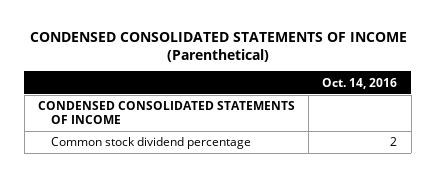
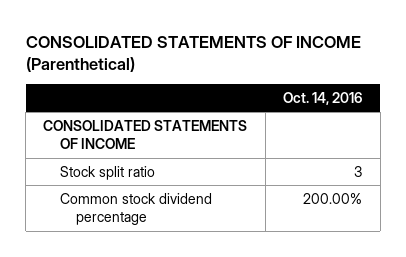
- CONDENSED CONSOLIDATED STATEMENTS OF INCOME (Parenthetical)
+ CONSOLIDATED STATEMENTS OF INCOME (Parenthetical)
- CONDENSED CONSOLIDATED STATEMENTS OF INCOME
- Common stock dividend percentage | 2
+ CONSOLIDATED STATEMENTS OF INCOME
+ Stock split ratio | 3
+ Common stock dividend percentage | 200.00%

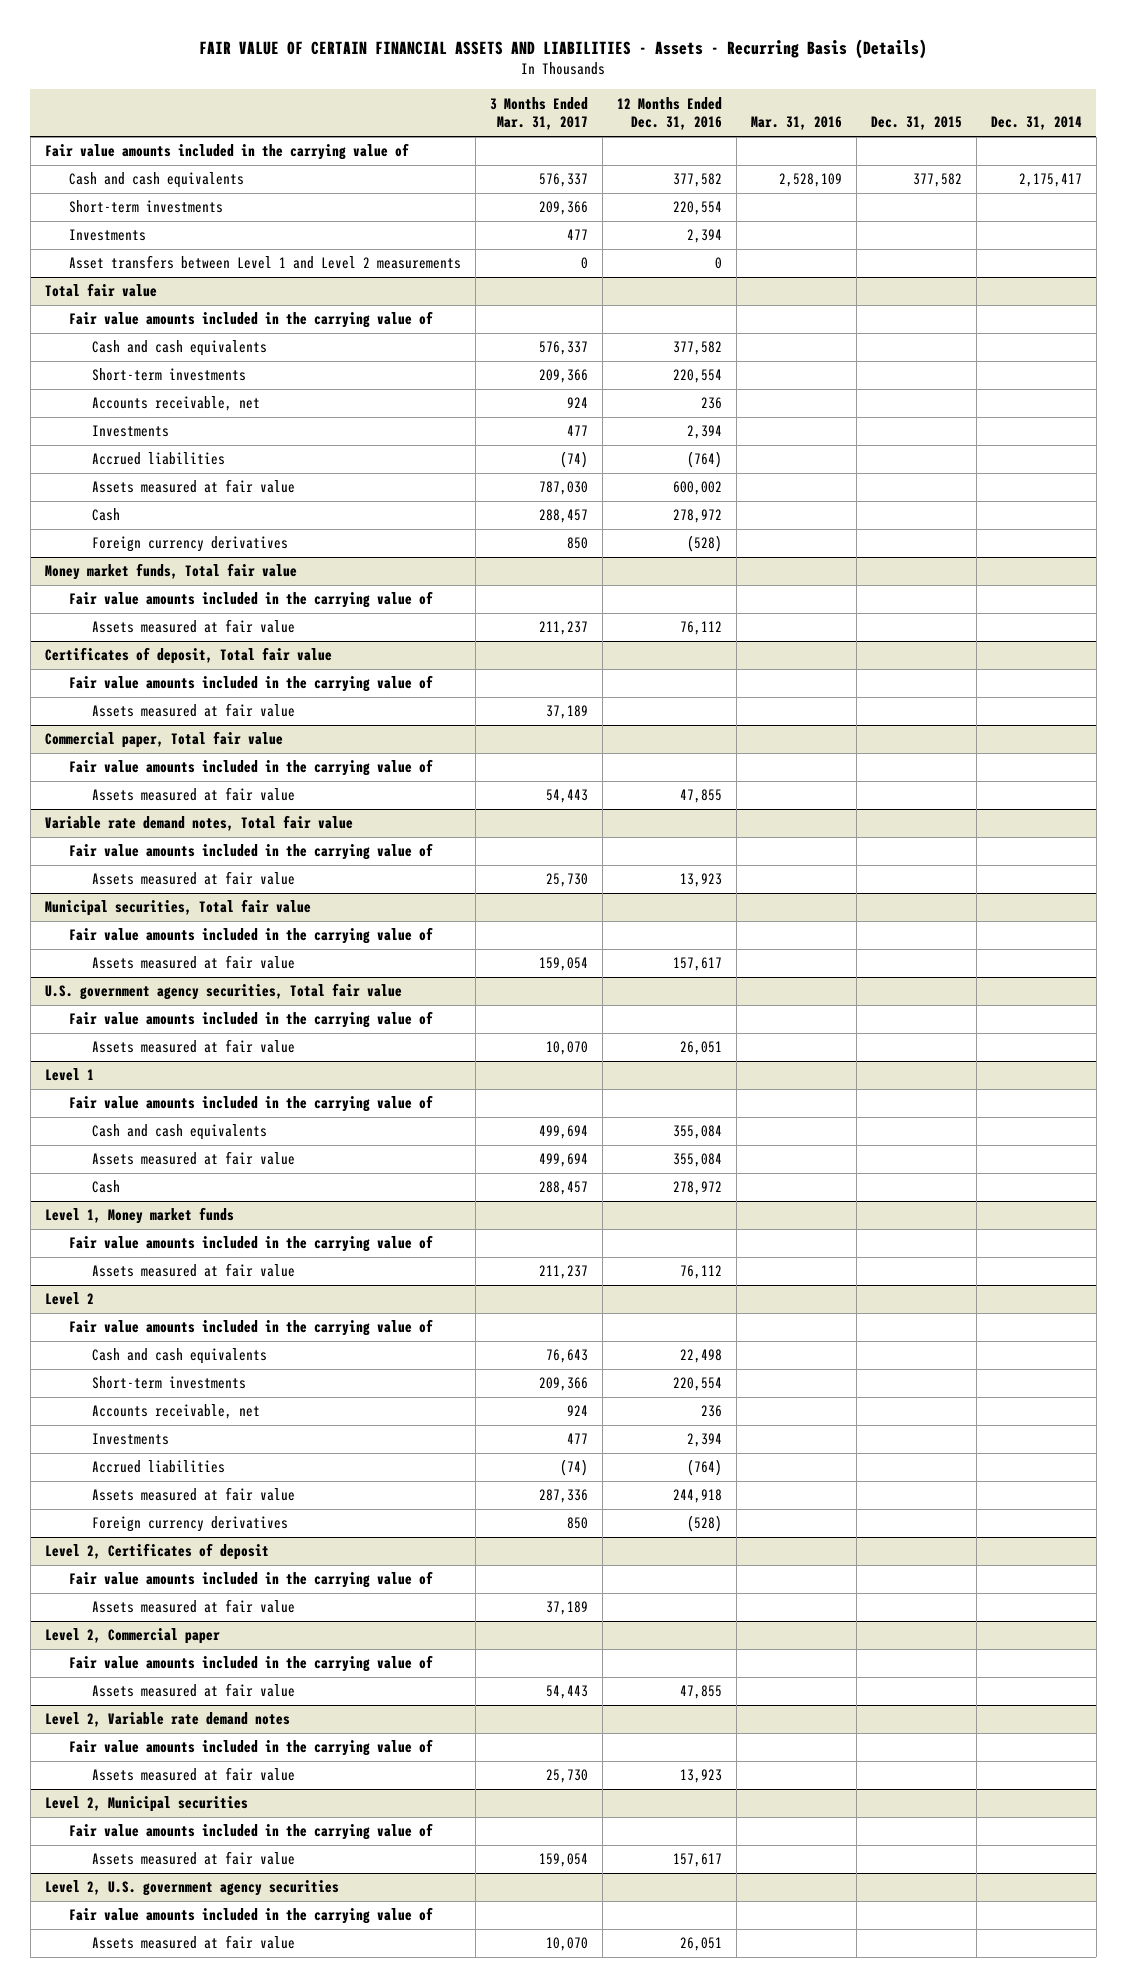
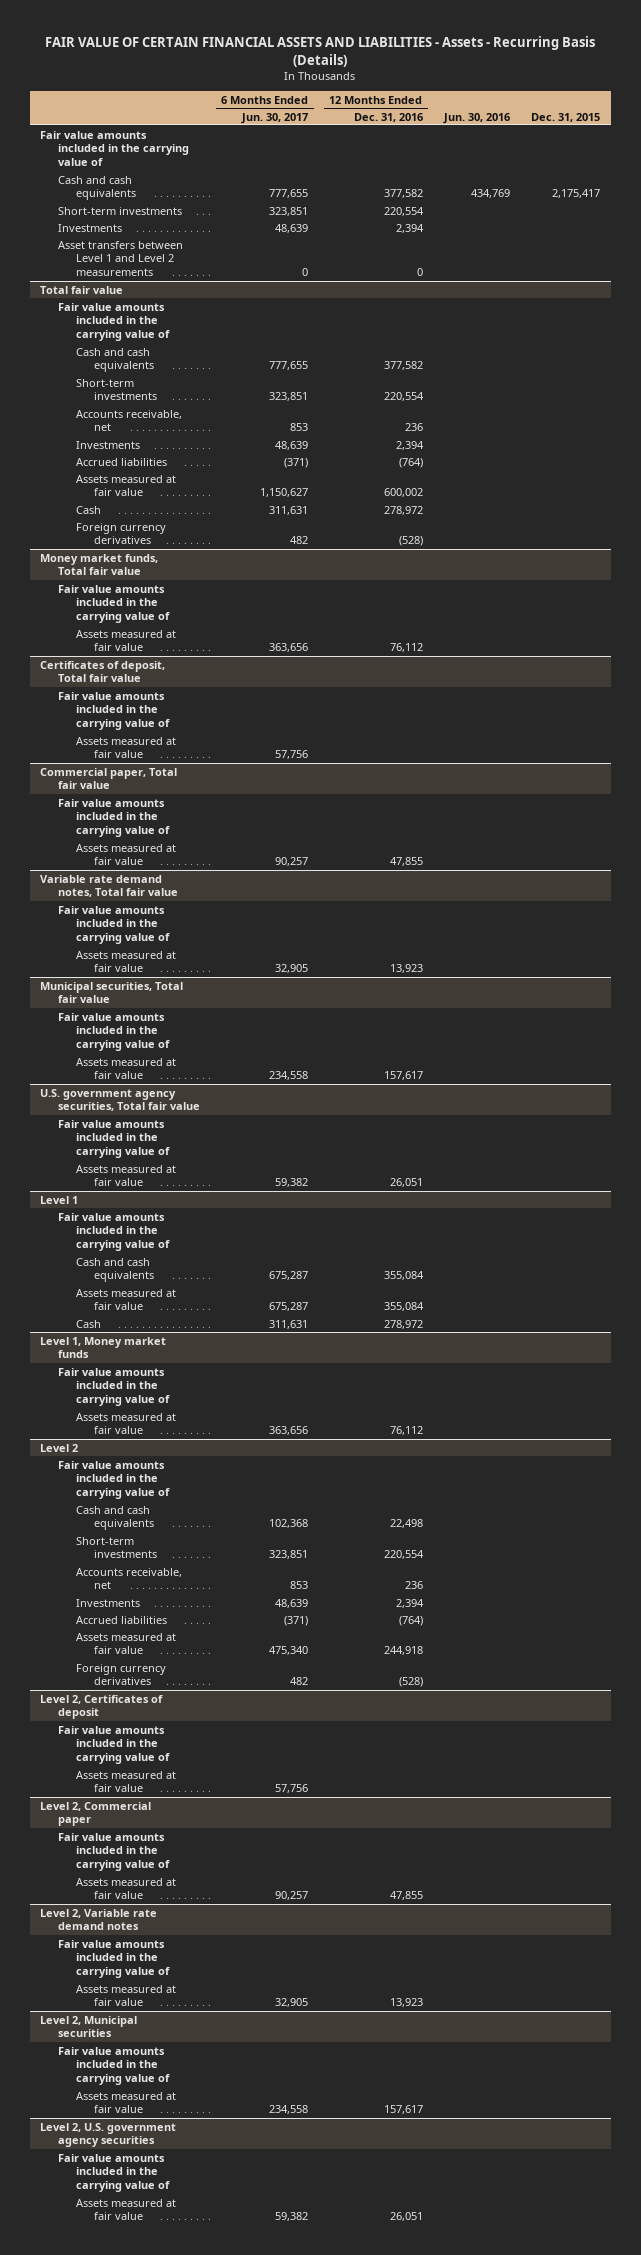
- | 3 Months Ended Mar. 31, 2017 | 12 Months Ended Dec. 31, 2016 | Mar. 31, 2016 | Dec. 31, 2015 | Dec. 31, 2014
+ | 6 Months Ended Jun. 30, 2017 | 12 Months Ended Dec. 31, 2016 | Jun. 30, 2016 | Dec. 31, 2015
- Cash and cash equivalents | 576,337 | 377,582 | 2,528,109 | 377,582 | 2,175,417
+ Cash and cash equivalents | 777,655 | 377,582 | 434,769 | 2,175,417

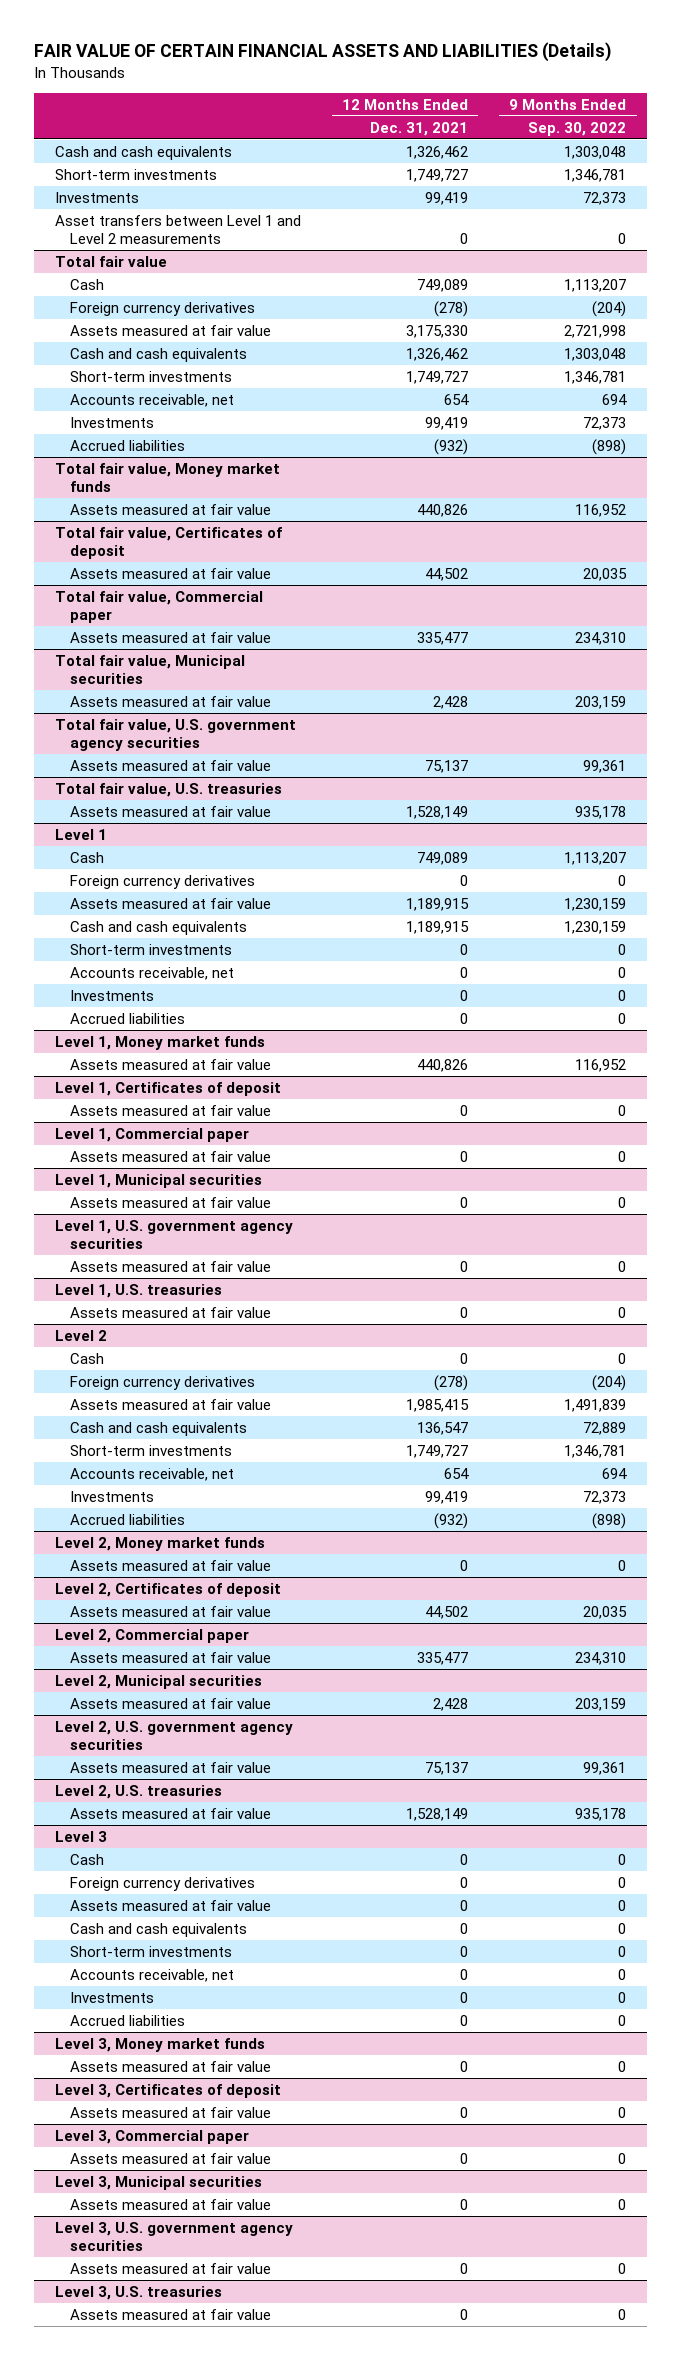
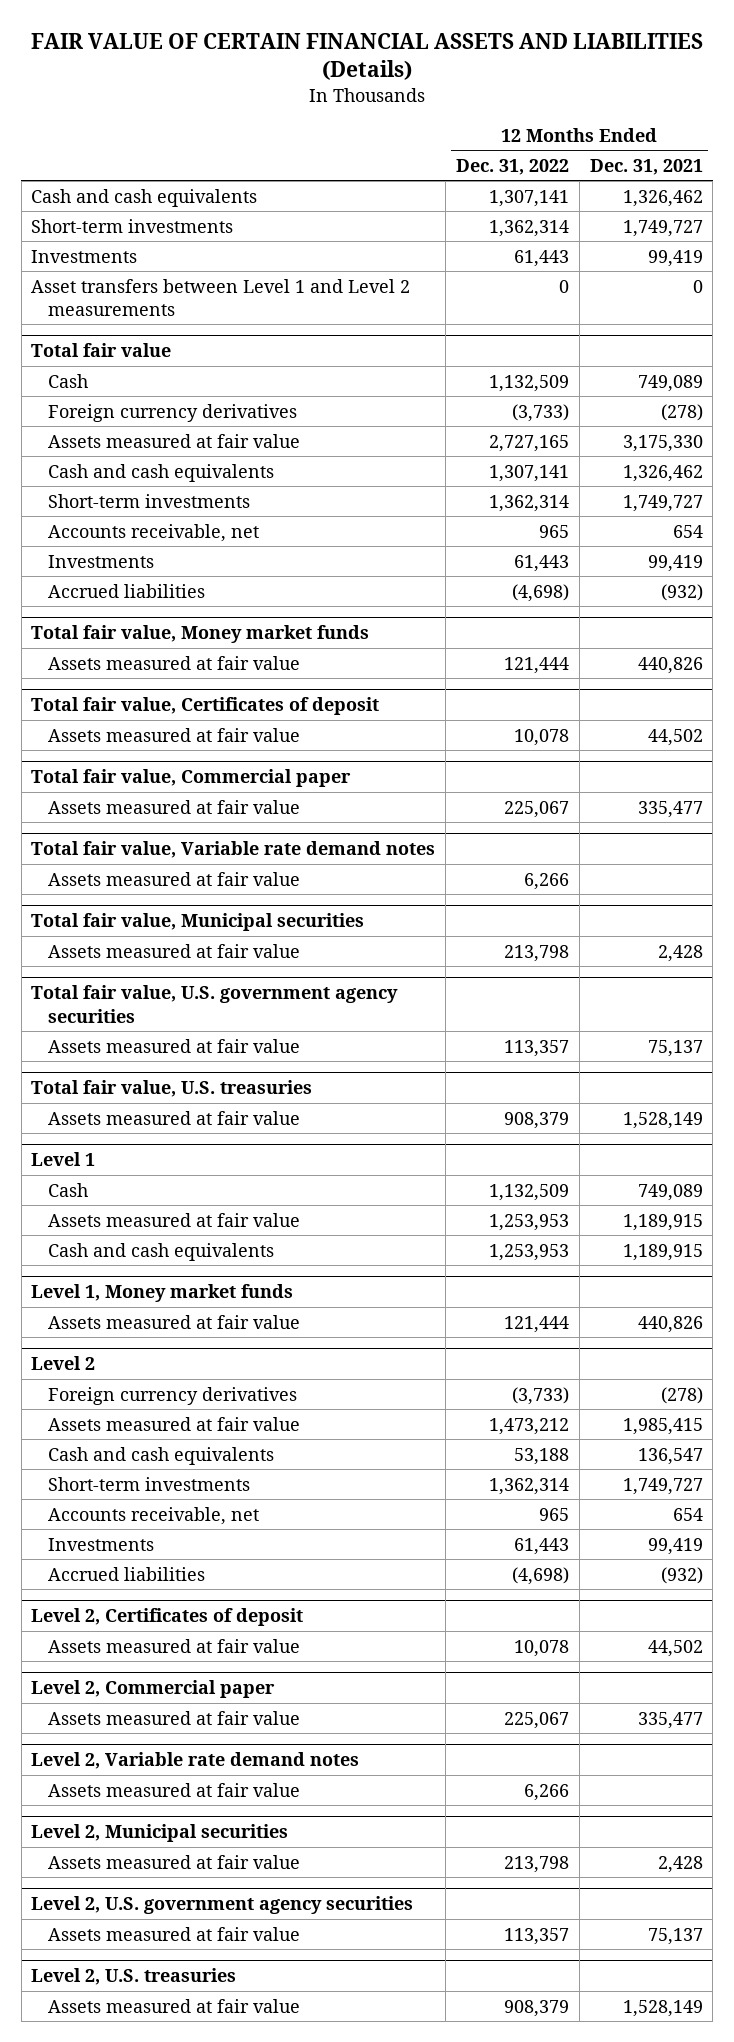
- | 12 Months Ended Dec. 31, 2021 | 9 Months Ended Sep. 30, 2022
+ | 12 Months Ended Dec. 31, 2022 | 12 Months Ended Dec. 31, 2021
+ Total fair value, Variable rate demand notes
+ Assets measured at fair value | 6,266 |
@ Level 1
- Foreign currency derivatives | 0 | 0
- Short-term investments | 0 | 0
- Accounts receivable, net | 0 | 0
- Investments | 0 | 0
- Accrued liabilities | 0 | 0
- Level 1, Certificates of deposit
- Assets measured at fair value | 0 | 0
- Level 1, Commercial paper
- Assets measured at fair value | 0 | 0
- Level 1, Municipal securities
- Assets measured at fair value | 0 | 0
- Level 1, U.S. government agency securities
- Assets measured at fair value | 0 | 0
- Level 1, U.S. treasuries
- Assets measured at fair value | 0 | 0
@ Level 2
- Cash | 0 | 0
- Level 2, Money market funds
- Assets measured at fair value | 0 | 0
+ Level 2, Variable rate demand notes
+ Assets measured at fair value | 6,266 |
- Level 3
- Cash | 0 | 0
- Foreign currency derivatives | 0 | 0
- Assets measured at fair value | 0 | 0
- Cash and cash equivalents | 0 | 0
- Short-term investments | 0 | 0
- Accounts receivable, net | 0 | 0
- Investments | 0 | 0
- Accrued liabilities | 0 | 0
- Level 3, Money market funds
- Assets measured at fair value | 0 | 0
- Level 3, Certificates of deposit
- Assets measured at fair value | 0 | 0
- Level 3, Commercial paper
- Assets measured at fair value | 0 | 0
- Level 3, Municipal securities
- Assets measured at fair value | 0 | 0
- Level 3, U.S. government agency securities
- Assets measured at fair value | 0 | 0
- Level 3, U.S. treasuries
- Assets measured at fair value | 0 | 0

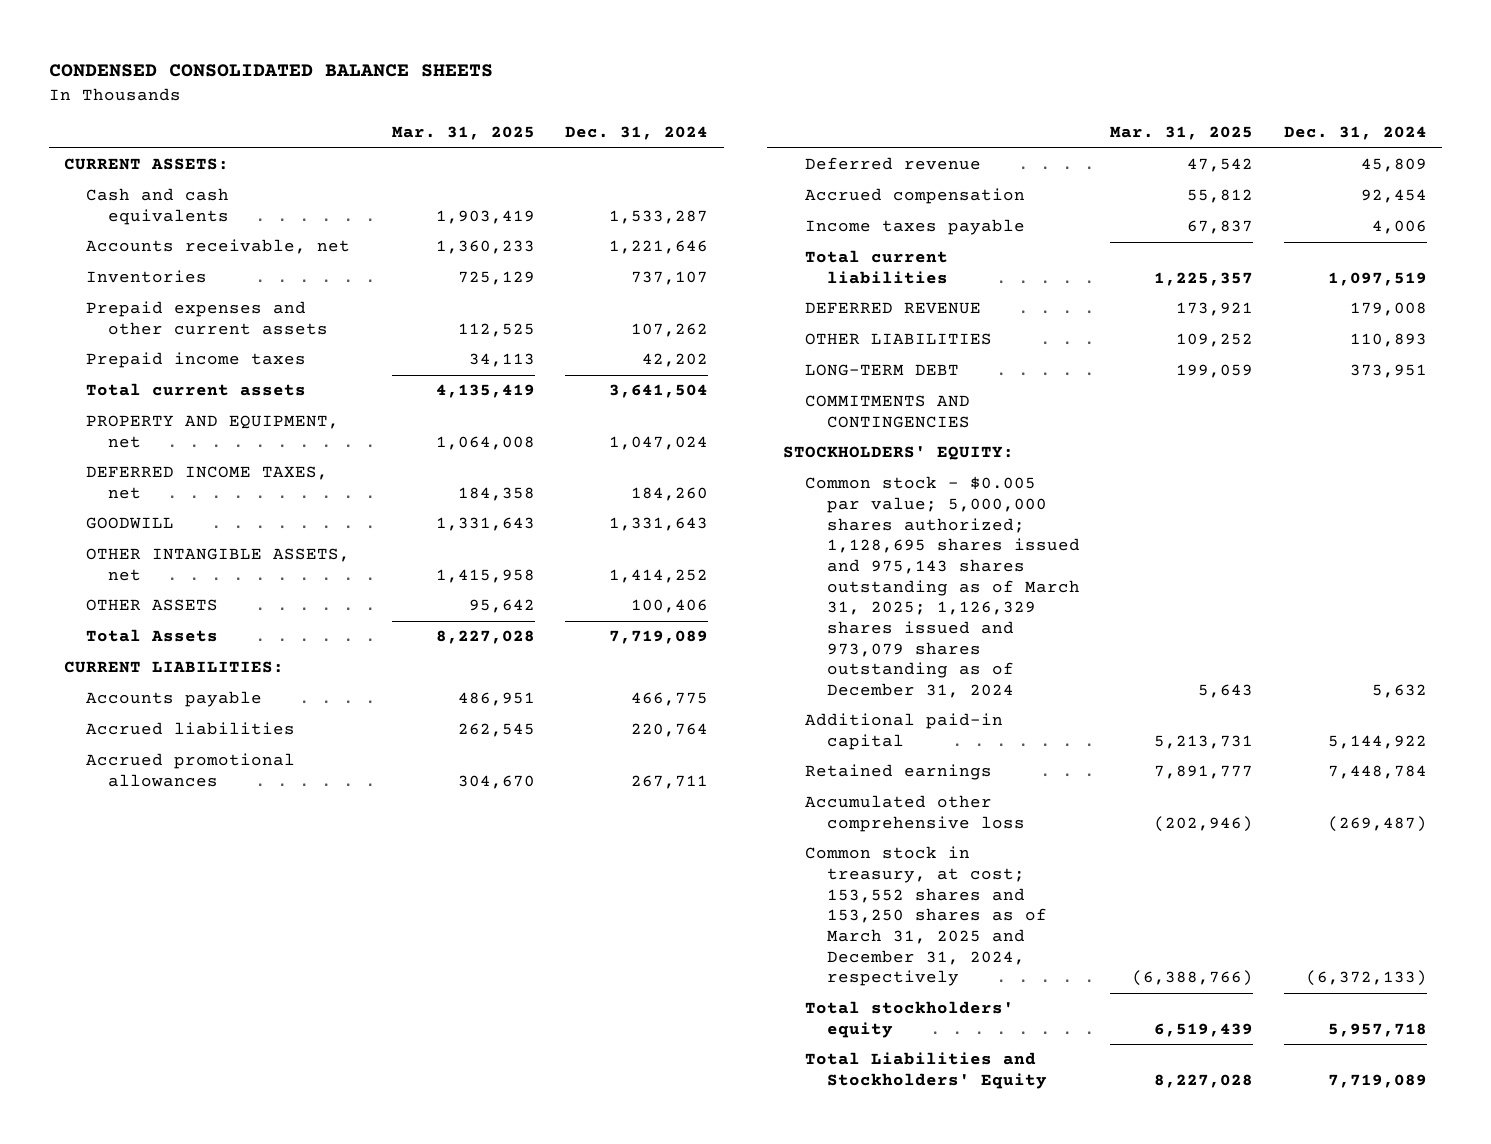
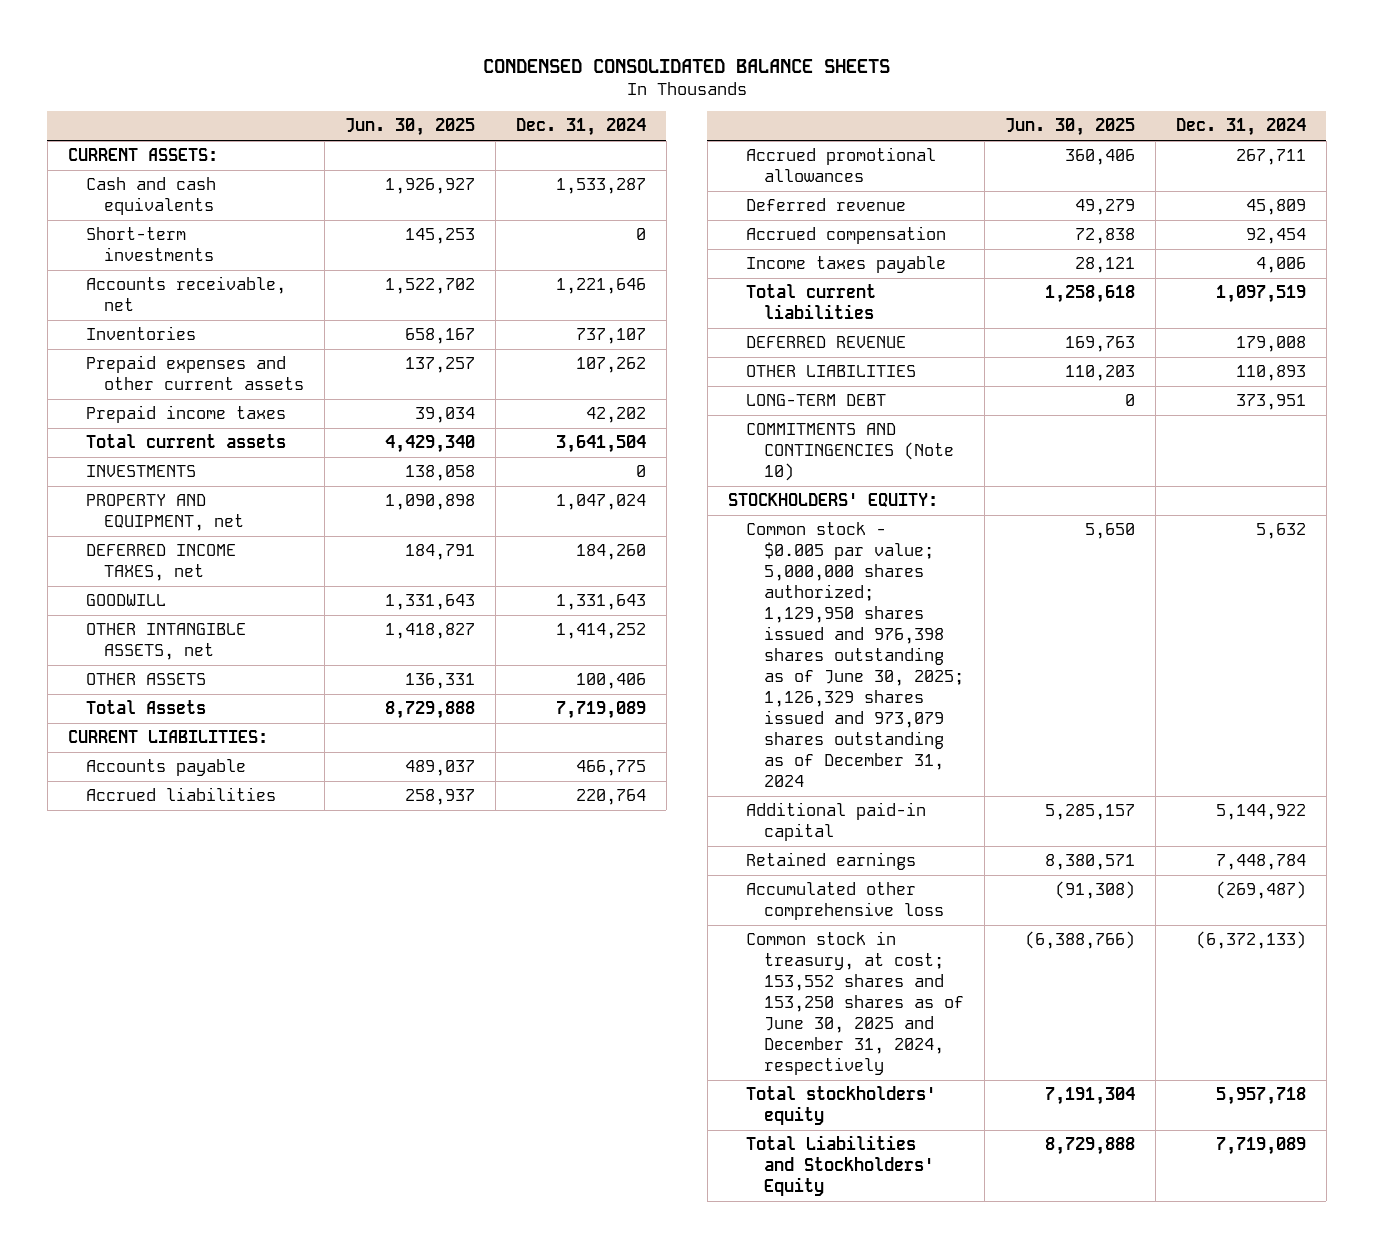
- | Mar. 31, 2025 | Dec. 31, 2024
+ | Jun. 30, 2025 | Dec. 31, 2024
+ Short-term investments | 145,253 | 0
+ INVESTMENTS | 138,058 | 0
- COMMITMENTS AND CONTINGENCIES
+ COMMITMENTS AND CONTINGENCIES (Note 10)
- Common stock - $0.005 par value; 5,000,000 shares authorized; 1,128,695 shares issued and 975,143 shares outstanding as of March 31, 2025; 1,126,329 shares issued and 973,079 shares outstanding as of December 31, 2024 | 5,643 | 5,632
+ Common stock - $0.005 par value; 5,000,000 shares authorized; 1,129,950 shares issued and 976,398 shares outstanding as of June 30, 2025; 1,126,329 shares issued and 973,079 shares outstanding as of December 31, 2024 | 5,650 | 5,632
- Common stock in treasury, at cost; 153,552 shares and 153,250 shares as of March 31, 2025 and December 31, 2024, respectively | (6,388,766) | (6,372,133)
+ Common stock in treasury, at cost; 153,552 shares and 153,250 shares as of June 30, 2025 and December 31, 2024, respectively | (6,388,766) | (6,372,133)

